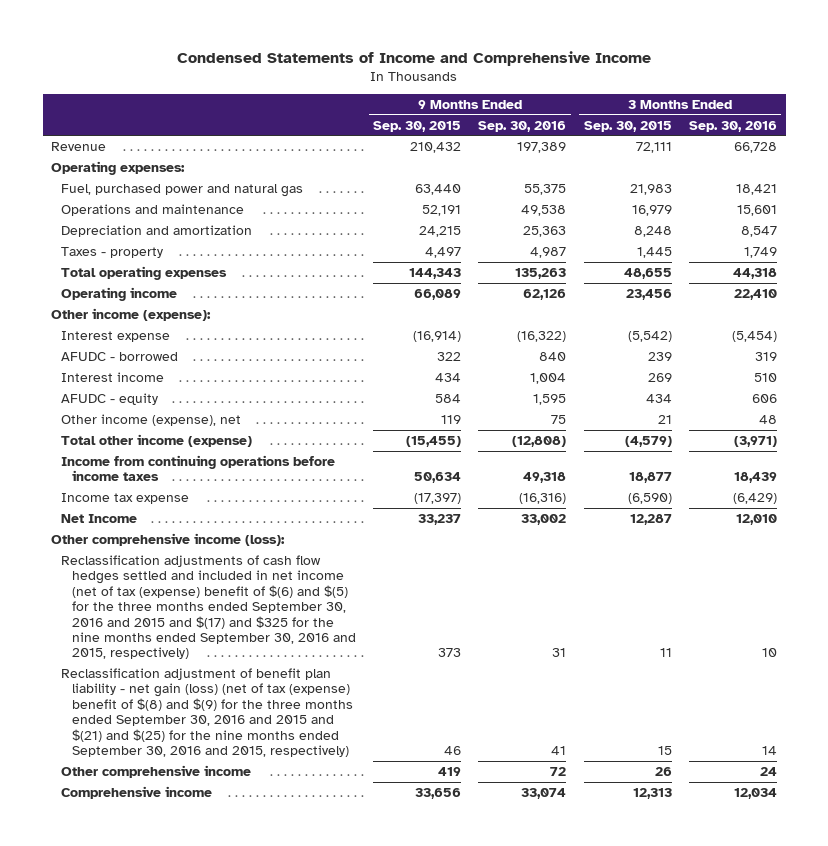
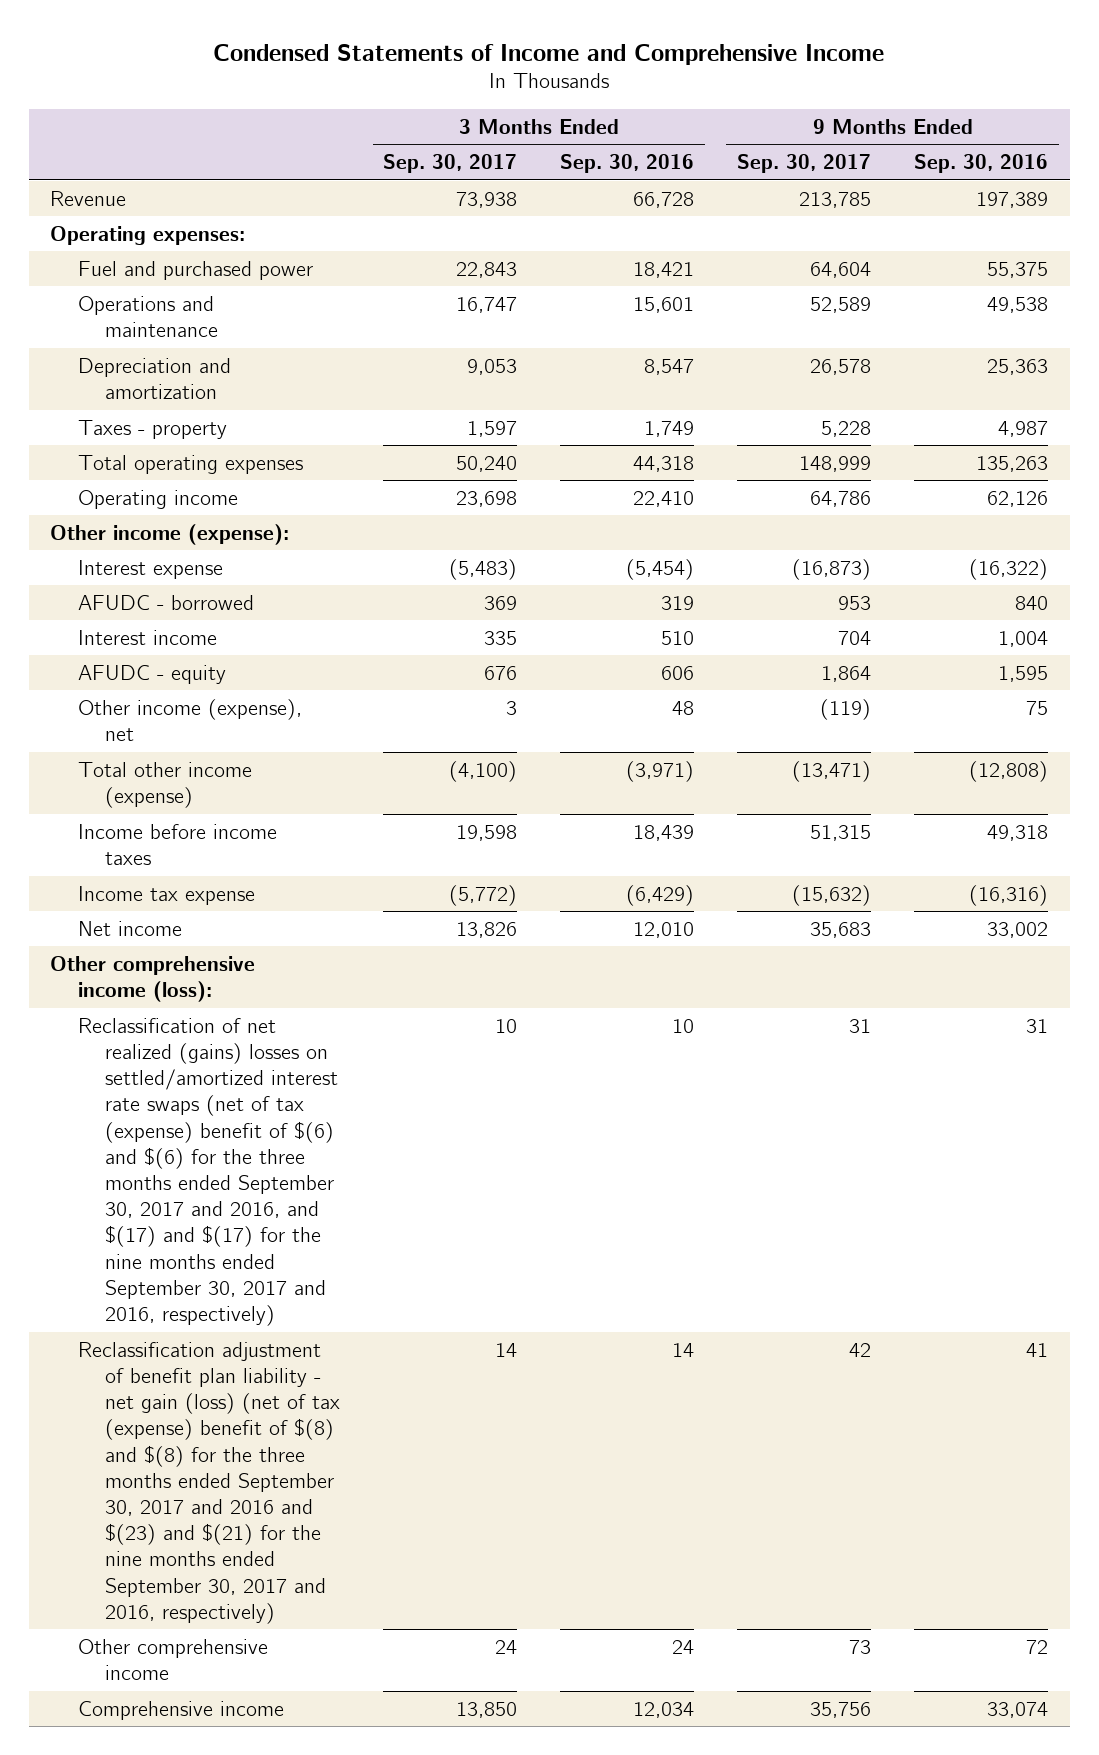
- | 9 Months Ended Sep. 30, 2015 | 9 Months Ended Sep. 30, 2016 | 3 Months Ended Sep. 30, 2015 | 3 Months Ended Sep. 30, 2016
+ | 3 Months Ended Sep. 30, 2017 | 3 Months Ended Sep. 30, 2016 | 9 Months Ended Sep. 30, 2017 | 9 Months Ended Sep. 30, 2016
- Fuel, purchased power and natural gas | 63,440 | 55,375 | 21,983 | 18,421
+ Fuel and purchased power | 22,843 | 18,421 | 64,604 | 55,375
- Income from continuing operations before income taxes | 50,634 | 49,318 | 18,877 | 18,439
+ Income before income taxes | 19,598 | 18,439 | 51,315 | 49,318
- Net Income | 33,237 | 33,002 | 12,287 | 12,010
+ Net income | 13,826 | 12,010 | 35,683 | 33,002
- Reclassification adjustments of cash flow hedges settled and included in net income (net of tax (expense) benefit of $(6) and $(5) for the three months ended September 30, 2016 and 2015 and $(17) and $325 for the nine months ended September 30, 2016 and 2015, respectively) | 373 | 31 | 11 | 10
- Reclassification adjustment of benefit plan liability - net gain (loss) (net of tax (expense) benefit of $(8) and $(9) for the three months ended September 30, 2016 and 2015 and $(21) and $(25) for the nine months ended September 30, 2016 and 2015, respectively) | 46 | 41 | 15 | 14
+ Reclassification of net realized (gains) losses on settled/amortized interest rate swaps (net of tax (expense) benefit of $(6) and $(6) for the three months ended September 30, 2017 and 2016, and $(17) and $(17) for the nine months ended September 30, 2017 and 2016, respectively) | 10 | 10 | 31 | 31
+ Reclassification adjustment of benefit plan liability - net gain (loss) (net of tax (expense) benefit of $(8) and $(8) for the three months ended September 30, 2017 and 2016 and $(23) and $(21) for the nine months ended September 30, 2017 and 2016, respectively) | 14 | 14 | 42 | 41

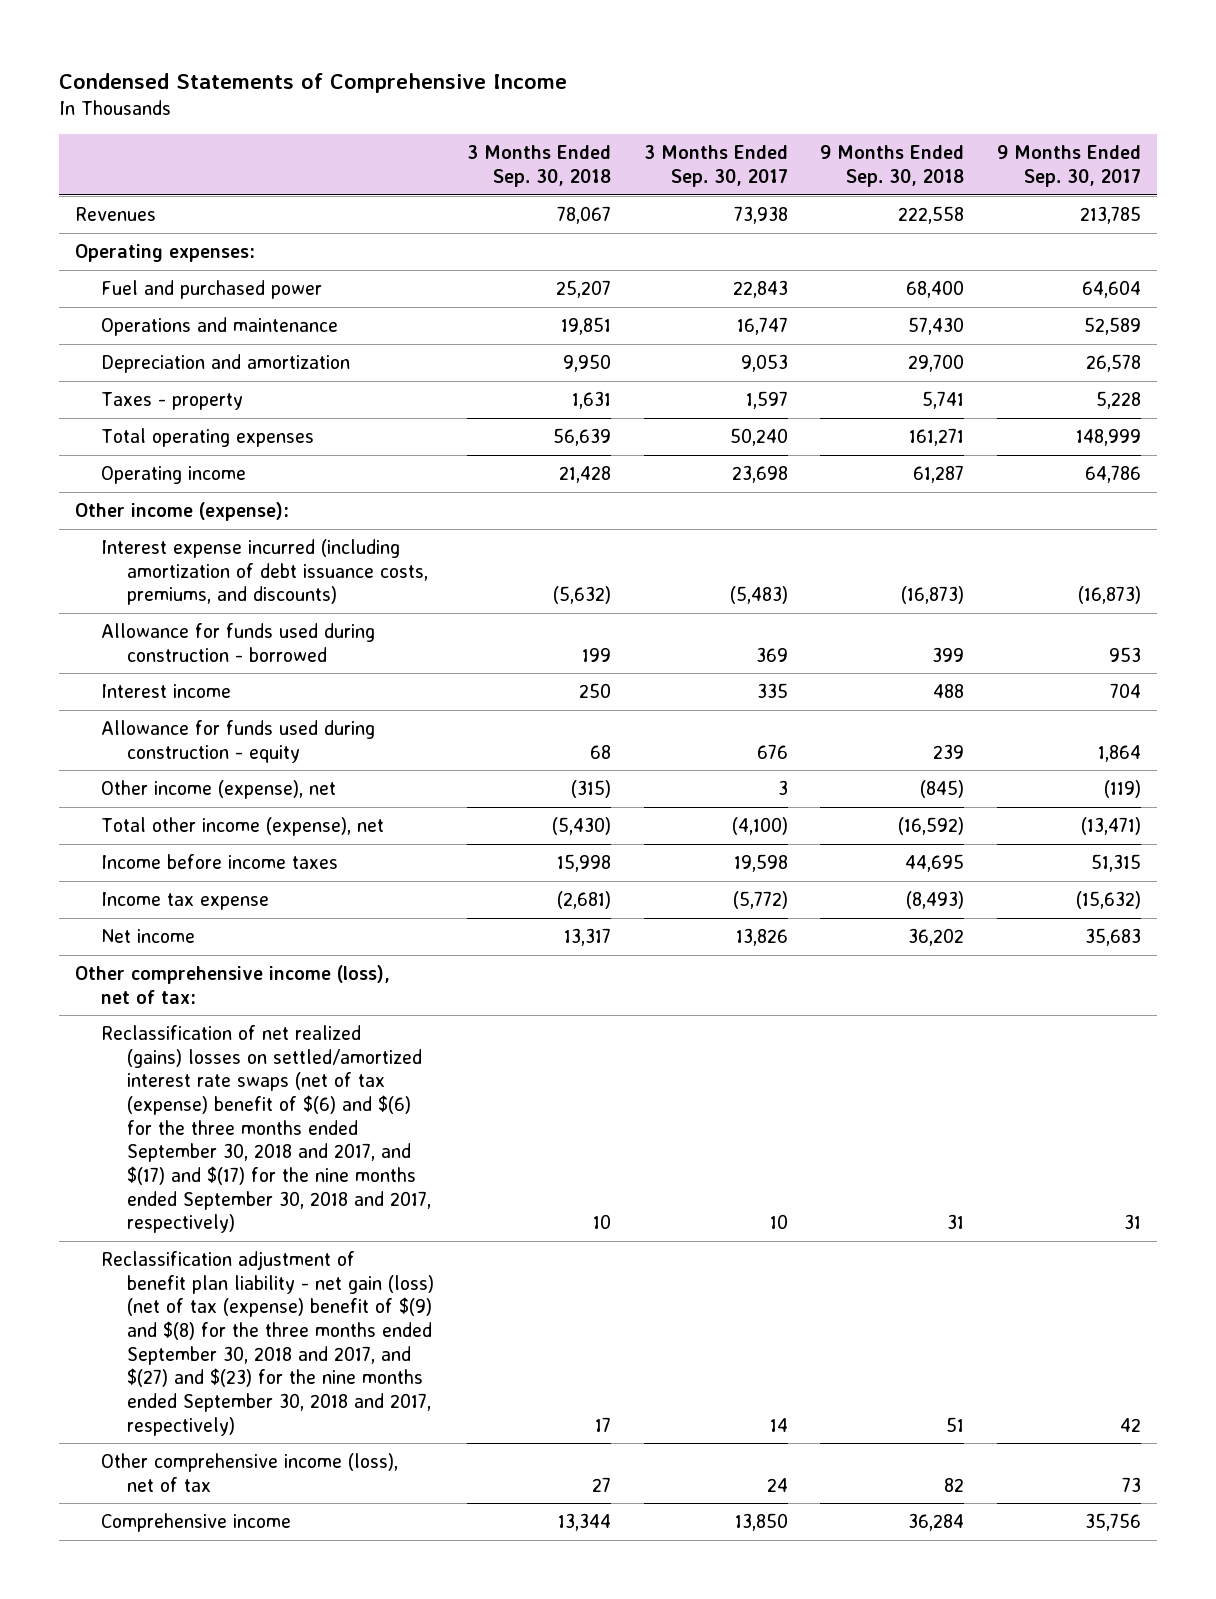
- Condensed Statements of Income and Comprehensive Income
+ Condensed Statements of Comprehensive Income
- | 3 Months Ended Sep. 30, 2017 | 3 Months Ended Sep. 30, 2016 | 9 Months Ended Sep. 30, 2017 | 9 Months Ended Sep. 30, 2016
+ | 3 Months Ended Sep. 30, 2018 | 3 Months Ended Sep. 30, 2017 | 9 Months Ended Sep. 30, 2018 | 9 Months Ended Sep. 30, 2017
- Revenue | 73,938 | 66,728 | 213,785 | 197,389
+ Revenues | 78,067 | 73,938 | 222,558 | 213,785
- Interest expense | (5,483) | (5,454) | (16,873) | (16,322)
- AFUDC - borrowed | 369 | 319 | 953 | 840
+ Interest expense incurred (including amortization of debt issuance costs, premiums, and discounts) | (5,632) | (5,483) | (16,873) | (16,873)
+ Allowance for funds used during construction - borrowed | 199 | 369 | 399 | 953
- AFUDC - equity | 676 | 606 | 1,864 | 1,595
+ Allowance for funds used during construction - equity | 68 | 676 | 239 | 1,864
- Total other income (expense) | (4,100) | (3,971) | (13,471) | (12,808)
+ Total other income (expense), net | (5,430) | (4,100) | (16,592) | (13,471)
- Other comprehensive income (loss):
- Reclassification of net realized (gains) losses on settled/amortized interest rate swaps (net of tax (expense) benefit of $(6) and $(6) for the three months ended September 30, 2017 and 2016, and $(17) and $(17) for the nine months ended September 30, 2017 and 2016, respectively) | 10 | 10 | 31 | 31
- Reclassification adjustment of benefit plan liability - net gain (loss) (net of tax (expense) benefit of $(8) and $(8) for the three months ended September 30, 2017 and 2016 and $(23) and $(21) for the nine months ended September 30, 2017 and 2016, respectively) | 14 | 14 | 42 | 41
- Other comprehensive income | 24 | 24 | 73 | 72
+ Other comprehensive income (loss), net of tax:
+ Reclassification of net realized (gains) losses on settled/amortized interest rate swaps (net of tax (expense) benefit of $(6) and $(6) for the three months ended September 30, 2018 and 2017, and $(17) and $(17) for the nine months ended September 30, 2018 and 2017, respectively) | 10 | 10 | 31 | 31
+ Reclassification adjustment of benefit plan liability - net gain (loss) (net of tax (expense) benefit of $(9) and $(8) for the three months ended September 30, 2018 and 2017, and $(27) and $(23) for the nine months ended September 30, 2018 and 2017, respectively) | 17 | 14 | 51 | 42
+ Other comprehensive income (loss), net of tax | 27 | 24 | 82 | 73

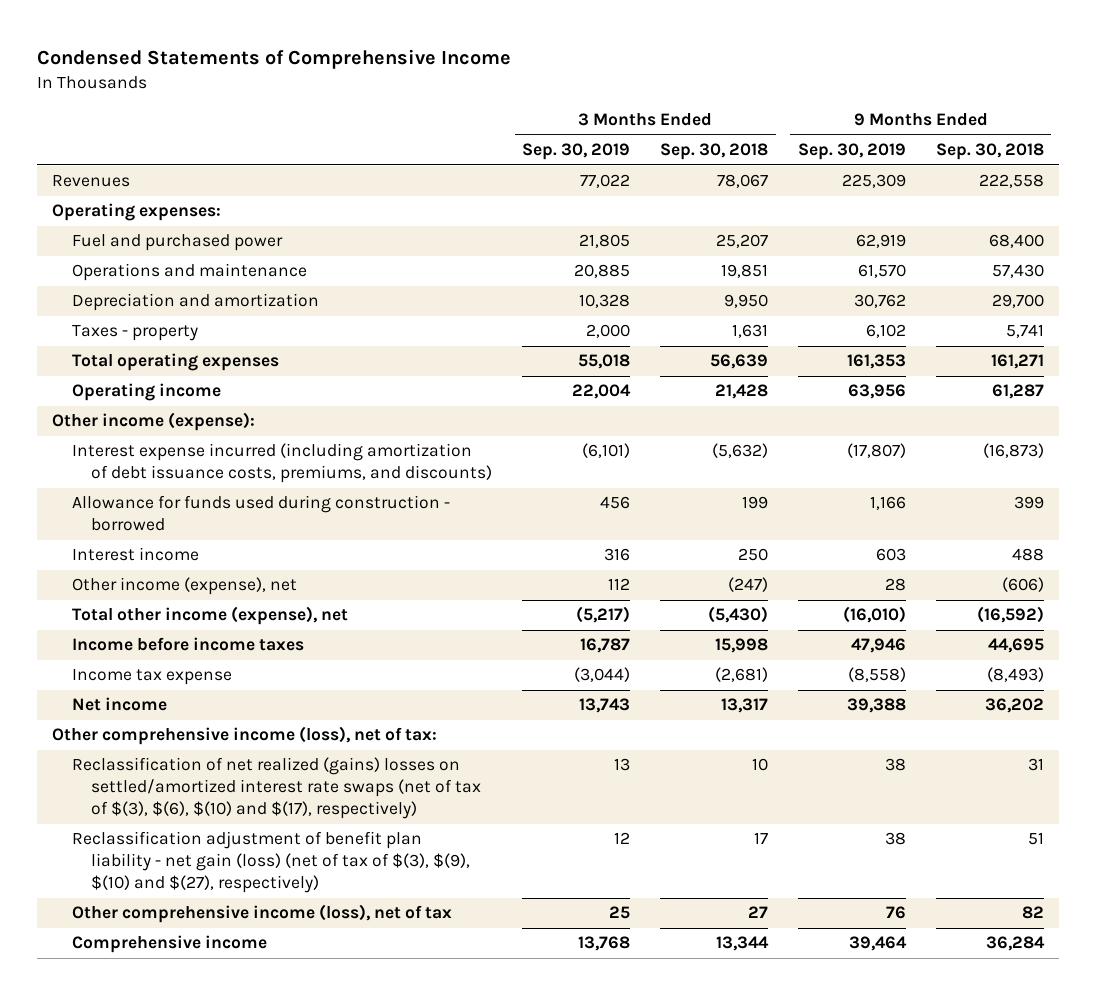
- | 3 Months Ended Sep. 30, 2018 | 3 Months Ended Sep. 30, 2017 | 9 Months Ended Sep. 30, 2018 | 9 Months Ended Sep. 30, 2017
+ | 3 Months Ended Sep. 30, 2019 | 3 Months Ended Sep. 30, 2018 | 9 Months Ended Sep. 30, 2019 | 9 Months Ended Sep. 30, 2018
- Allowance for funds used during construction - equity | 68 | 676 | 239 | 1,864
- Other income (expense), net | (315) | 3 | (845) | (119)
+ Other income (expense), net | 112 | (247) | 28 | (606)
- Reclassification of net realized (gains) losses on settled/amortized interest rate swaps (net of tax (expense) benefit of $(6) and $(6) for the three months ended September 30, 2018 and 2017, and $(17) and $(17) for the nine months ended September 30, 2018 and 2017, respectively) | 10 | 10 | 31 | 31
- Reclassification adjustment of benefit plan liability - net gain (loss) (net of tax (expense) benefit of $(9) and $(8) for the three months ended September 30, 2018 and 2017, and $(27) and $(23) for the nine months ended September 30, 2018 and 2017, respectively) | 17 | 14 | 51 | 42
+ Reclassification of net realized (gains) losses on settled/amortized interest rate swaps (net of tax of $(3), $(6), $(10) and $(17), respectively) | 13 | 10 | 38 | 31
+ Reclassification adjustment of benefit plan liability - net gain (loss) (net of tax of $(3), $(9), $(10) and $(27), respectively) | 12 | 17 | 38 | 51

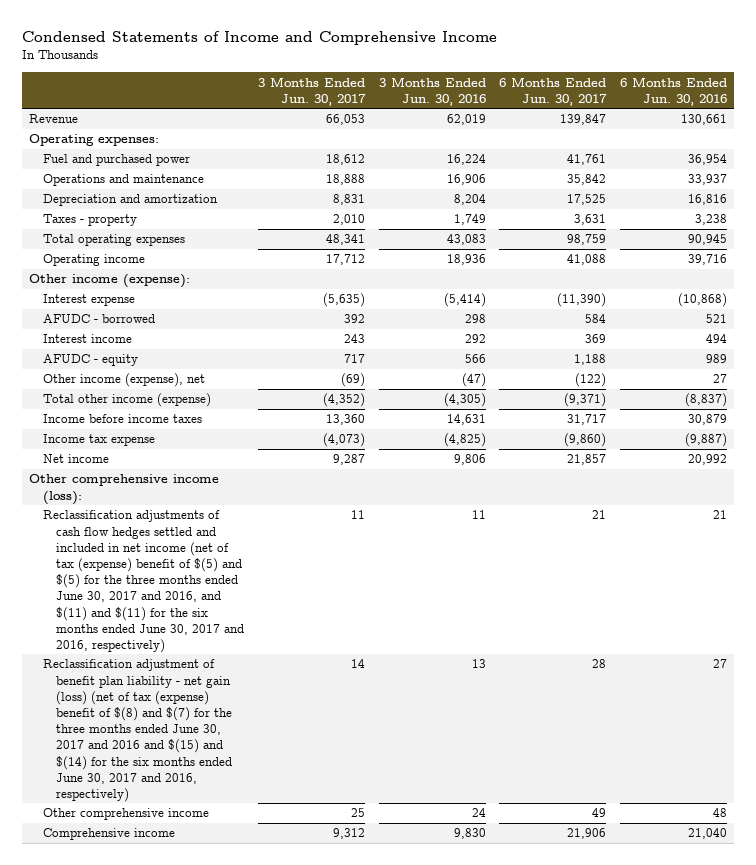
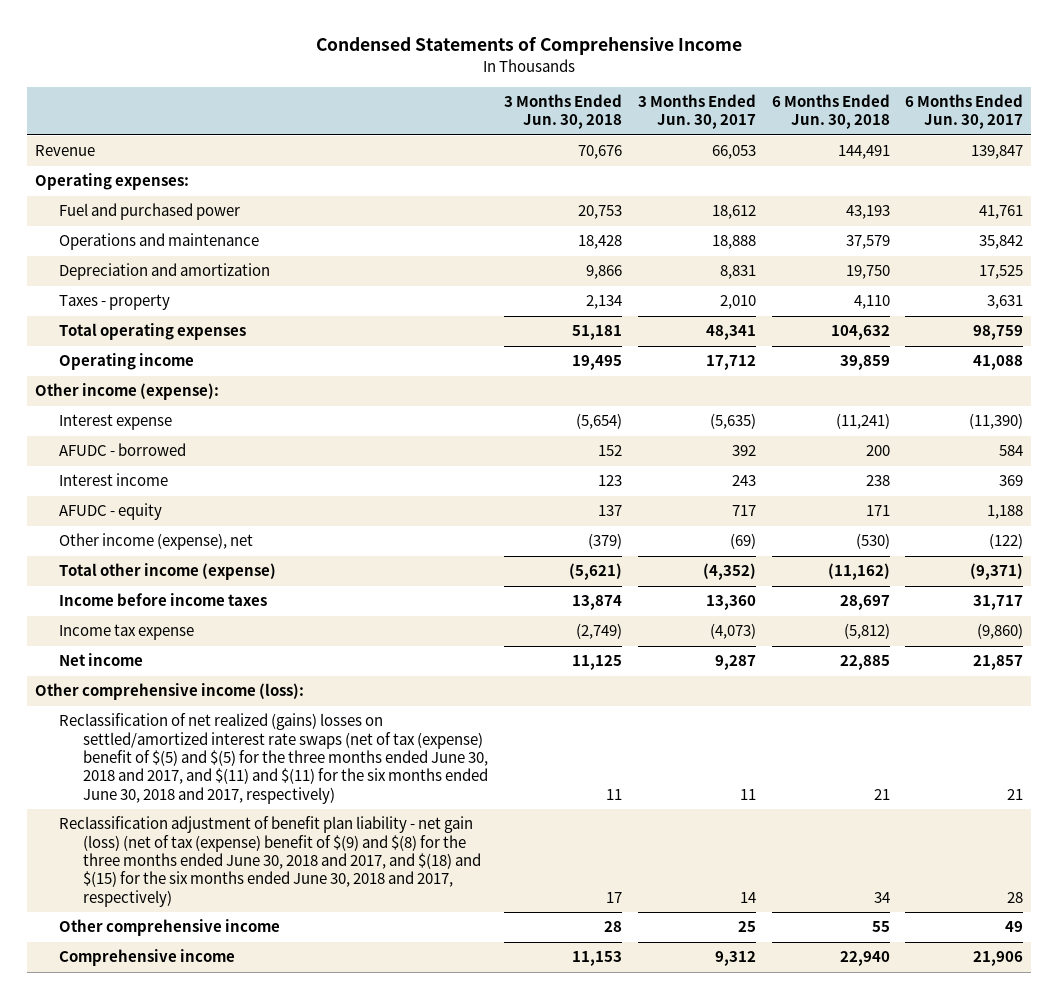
- Condensed Statements of Income and Comprehensive Income
+ Condensed Statements of Comprehensive Income
- | 3 Months Ended Jun. 30, 2017 | 3 Months Ended Jun. 30, 2016 | 6 Months Ended Jun. 30, 2017 | 6 Months Ended Jun. 30, 2016
+ | 3 Months Ended Jun. 30, 2018 | 3 Months Ended Jun. 30, 2017 | 6 Months Ended Jun. 30, 2018 | 6 Months Ended Jun. 30, 2017
- Reclassification adjustments of cash flow hedges settled and included in net income (net of tax (expense) benefit of $(5) and $(5) for the three months ended June 30, 2017 and 2016, and $(11) and $(11) for the six months ended June 30, 2017 and 2016, respectively) | 11 | 11 | 21 | 21
- Reclassification adjustment of benefit plan liability - net gain (loss) (net of tax (expense) benefit of $(8) and $(7) for the three months ended June 30, 2017 and 2016 and $(15) and $(14) for the six months ended June 30, 2017 and 2016, respectively) | 14 | 13 | 28 | 27
+ Reclassification of net realized (gains) losses on settled/amortized interest rate swaps (net of tax (expense) benefit of $(5) and $(5) for the three months ended June 30, 2018 and 2017, and $(11) and $(11) for the six months ended June 30, 2018 and 2017, respectively) | 11 | 11 | 21 | 21
+ Reclassification adjustment of benefit plan liability - net gain (loss) (net of tax (expense) benefit of $(9) and $(8) for the three months ended June 30, 2018 and 2017, and $(18) and $(15) for the six months ended June 30, 2018 and 2017, respectively) | 17 | 14 | 34 | 28

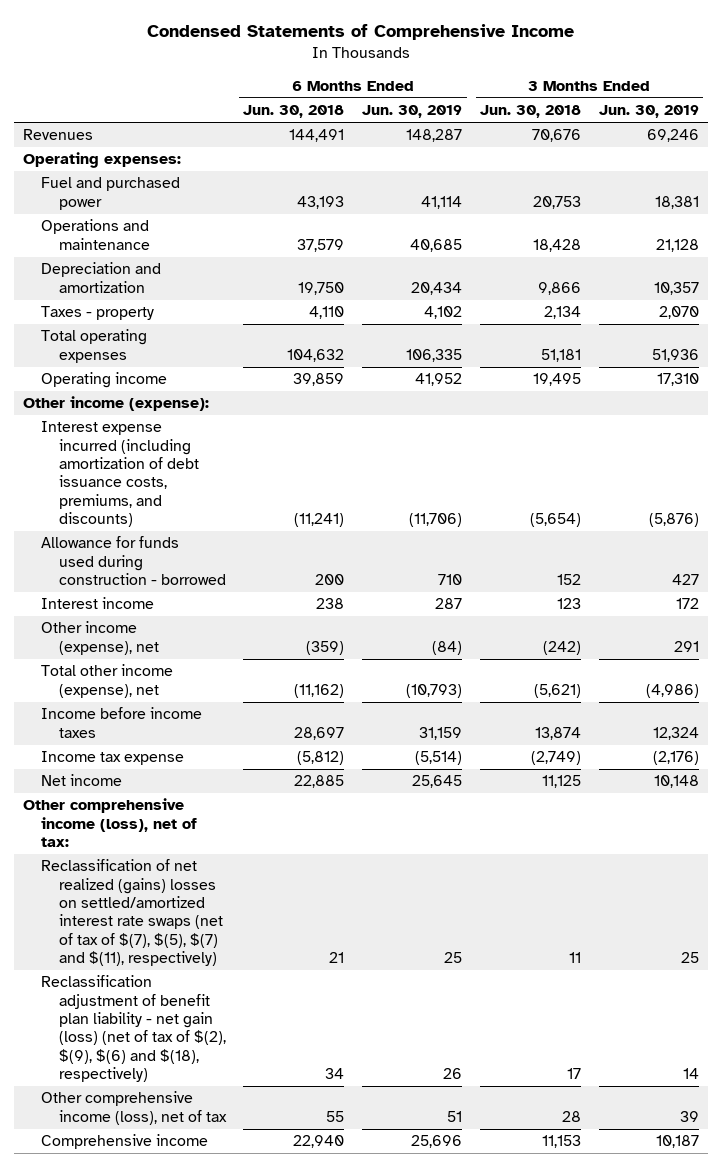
- | 3 Months Ended Jun. 30, 2018 | 3 Months Ended Jun. 30, 2017 | 6 Months Ended Jun. 30, 2018 | 6 Months Ended Jun. 30, 2017
+ | 6 Months Ended Jun. 30, 2018 | 6 Months Ended Jun. 30, 2019 | 3 Months Ended Jun. 30, 2018 | 3 Months Ended Jun. 30, 2019
- Revenue | 70,676 | 66,053 | 144,491 | 139,847
+ Revenues | 144,491 | 148,287 | 70,676 | 69,246
- Interest expense | (5,654) | (5,635) | (11,241) | (11,390)
- AFUDC - borrowed | 152 | 392 | 200 | 584
+ Interest expense incurred (including amortization of debt issuance costs, premiums, and discounts) | (11,241) | (11,706) | (5,654) | (5,876)
+ Allowance for funds used during construction - borrowed | 200 | 710 | 152 | 427
- AFUDC - equity | 137 | 717 | 171 | 1,188
- Other income (expense), net | (379) | (69) | (530) | (122)
- Total other income (expense) | (5,621) | (4,352) | (11,162) | (9,371)
+ Other income (expense), net | (359) | (84) | (242) | 291
+ Total other income (expense), net | (11,162) | (10,793) | (5,621) | (4,986)
- Other comprehensive income (loss):
- Reclassification of net realized (gains) losses on settled/amortized interest rate swaps (net of tax (expense) benefit of $(5) and $(5) for the three months ended June 30, 2018 and 2017, and $(11) and $(11) for the six months ended June 30, 2018 and 2017, respectively) | 11 | 11 | 21 | 21
- Reclassification adjustment of benefit plan liability - net gain (loss) (net of tax (expense) benefit of $(9) and $(8) for the three months ended June 30, 2018 and 2017, and $(18) and $(15) for the six months ended June 30, 2018 and 2017, respectively) | 17 | 14 | 34 | 28
- Other comprehensive income | 28 | 25 | 55 | 49
+ Other comprehensive income (loss), net of tax:
+ Reclassification of net realized (gains) losses on settled/amortized interest rate swaps (net of tax of $(7), $(5), $(7) and $(11), respectively) | 21 | 25 | 11 | 25
+ Reclassification adjustment of benefit plan liability - net gain (loss) (net of tax of $(2), $(9), $(6) and $(18), respectively) | 34 | 26 | 17 | 14
+ Other comprehensive income (loss), net of tax | 55 | 51 | 28 | 39

